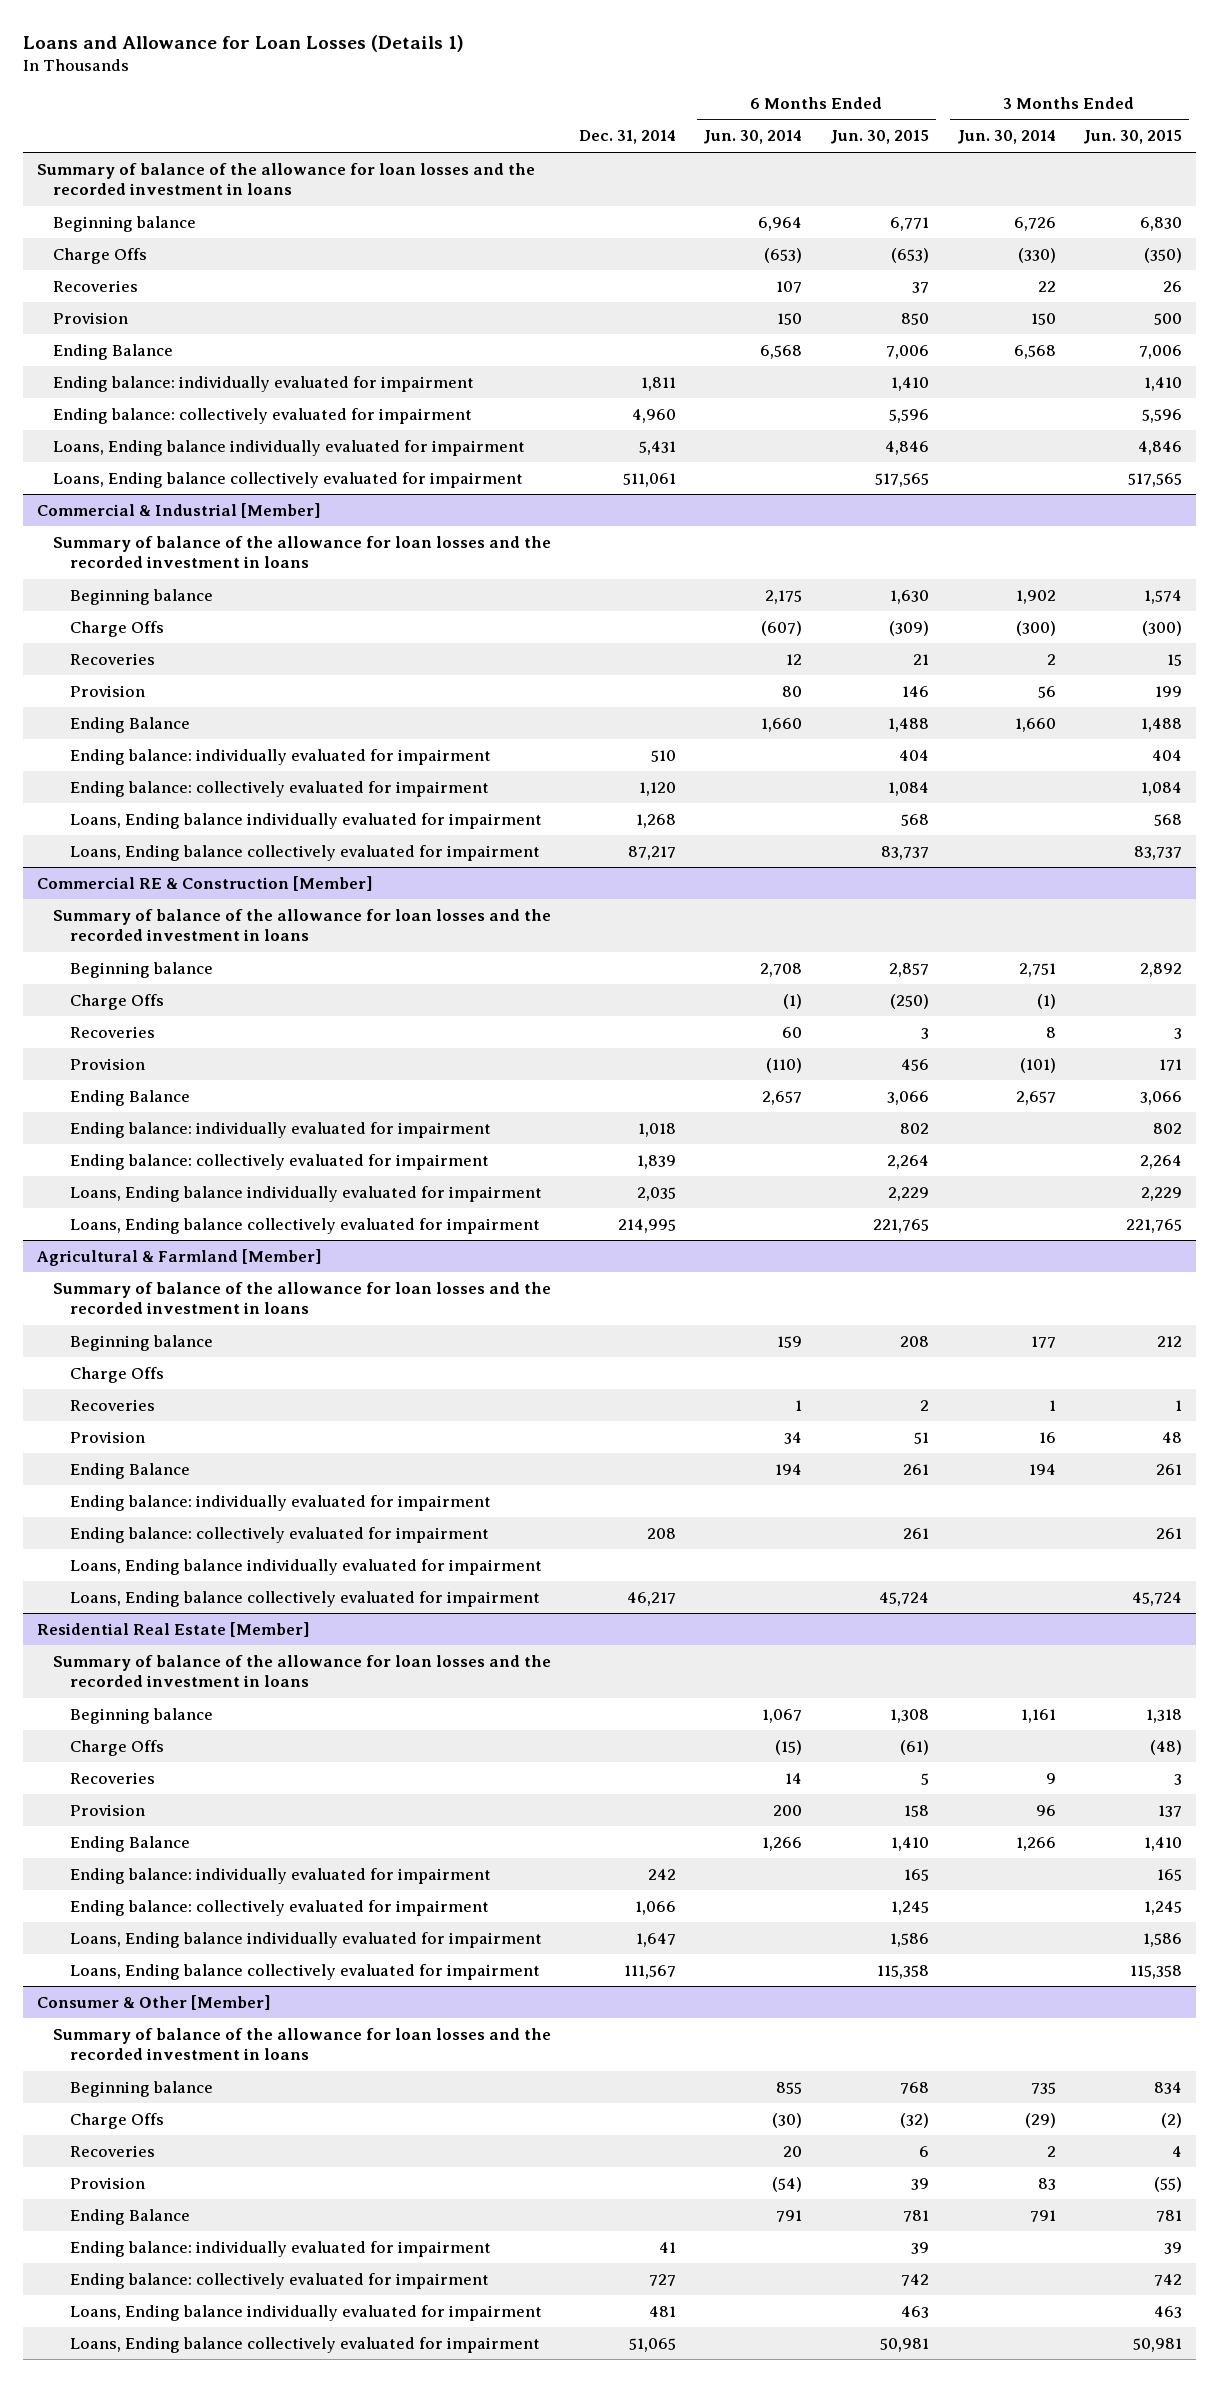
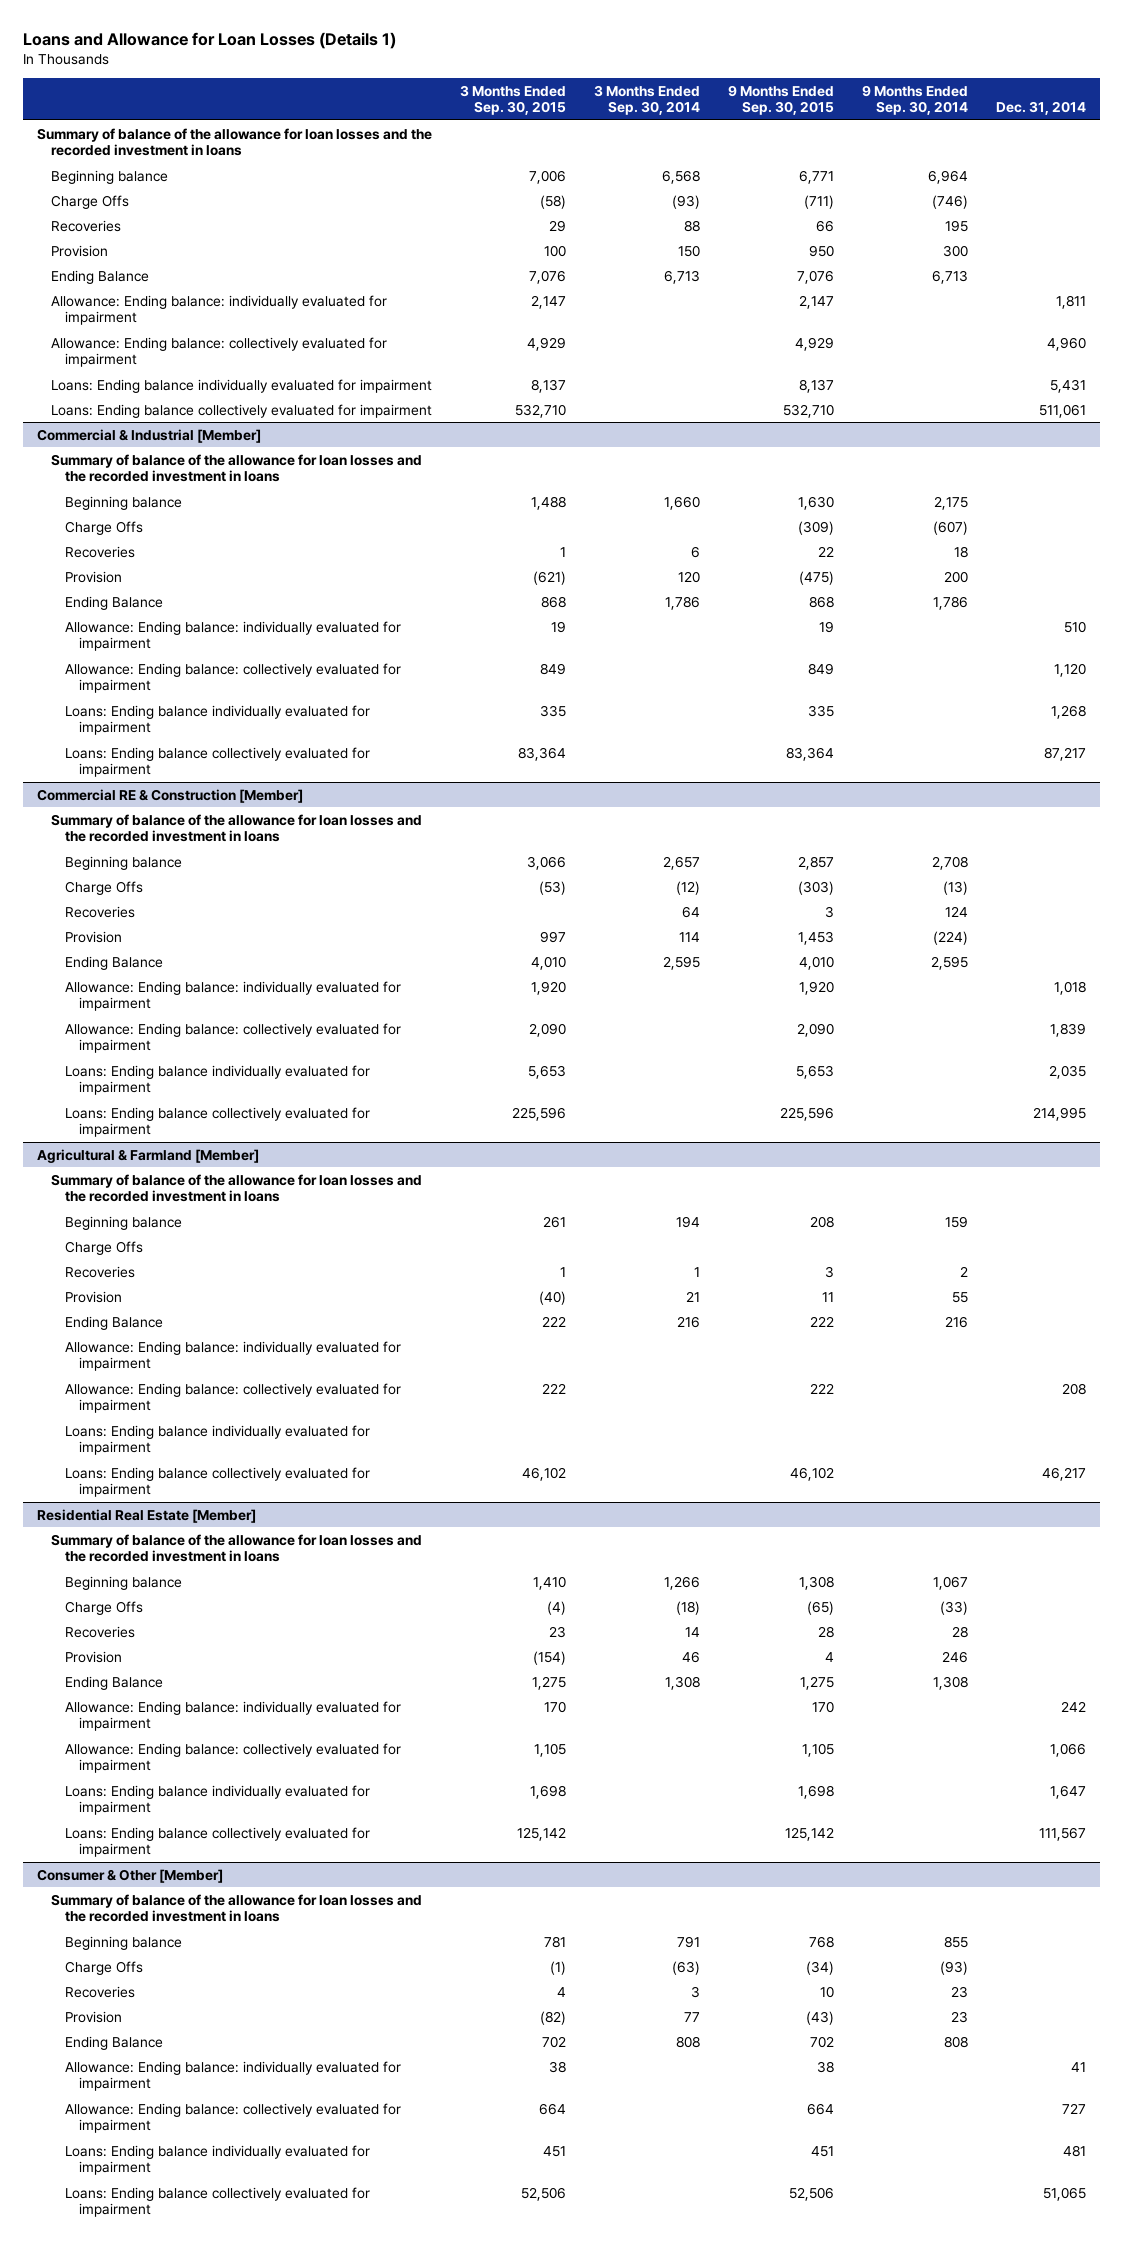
- | Dec. 31, 2014 | 6 Months Ended Jun. 30, 2014 | 6 Months Ended Jun. 30, 2015 | 3 Months Ended Jun. 30, 2014 | 3 Months Ended Jun. 30, 2015
+ | 3 Months Ended Sep. 30, 2015 | 3 Months Ended Sep. 30, 2014 | 9 Months Ended Sep. 30, 2015 | 9 Months Ended Sep. 30, 2014 | Dec. 31, 2014
- Ending balance: individually evaluated for impairment | 1,811 | | 1,410 | | 1,410
- Ending balance: collectively evaluated for impairment | 4,960 | | 5,596 | | 5,596
- Loans, Ending balance individually evaluated for impairment | 5,431 | | 4,846 | | 4,846
- Loans, Ending balance collectively evaluated for impairment | 511,061 | | 517,565 | | 517,565
+ Allowance: Ending balance: individually evaluated for impairment | 2,147 | | 2,147 | | 1,811
+ Allowance: Ending balance: collectively evaluated for impairment | 4,929 | | 4,929 | | 4,960
+ Loans: Ending balance individually evaluated for impairment | 8,137 | | 8,137 | | 5,431
+ Loans: Ending balance collectively evaluated for impairment | 532,710 | | 532,710 | | 511,061
@ Commercial & Industrial [Member]
- Ending balance: individually evaluated for impairment | 510 | | 404 | | 404
- Ending balance: collectively evaluated for impairment | 1,120 | | 1,084 | | 1,084
- Loans, Ending balance individually evaluated for impairment | 1,268 | | 568 | | 568
- Loans, Ending balance collectively evaluated for impairment | 87,217 | | 83,737 | | 83,737
+ Allowance: Ending balance: individually evaluated for impairment | 19 | | 19 | | 510
+ Allowance: Ending balance: collectively evaluated for impairment | 849 | | 849 | | 1,120
+ Loans: Ending balance individually evaluated for impairment | 335 | | 335 | | 1,268
+ Loans: Ending balance collectively evaluated for impairment | 83,364 | | 83,364 | | 87,217
@ Commercial RE & Construction [Member]
- Ending balance: individually evaluated for impairment | 1,018 | | 802 | | 802
- Ending balance: collectively evaluated for impairment | 1,839 | | 2,264 | | 2,264
- Loans, Ending balance individually evaluated for impairment | 2,035 | | 2,229 | | 2,229
- Loans, Ending balance collectively evaluated for impairment | 214,995 | | 221,765 | | 221,765
+ Allowance: Ending balance: individually evaluated for impairment | 1,920 | | 1,920 | | 1,018
+ Allowance: Ending balance: collectively evaluated for impairment | 2,090 | | 2,090 | | 1,839
+ Loans: Ending balance individually evaluated for impairment | 5,653 | | 5,653 | | 2,035
+ Loans: Ending balance collectively evaluated for impairment | 225,596 | | 225,596 | | 214,995
@ Agricultural & Farmland [Member]
- Ending balance: individually evaluated for impairment
- Ending balance: collectively evaluated for impairment | 208 | | 261 | | 261
- Loans, Ending balance individually evaluated for impairment
- Loans, Ending balance collectively evaluated for impairment | 46,217 | | 45,724 | | 45,724
+ Allowance: Ending balance: individually evaluated for impairment
+ Allowance: Ending balance: collectively evaluated for impairment | 222 | | 222 | | 208
+ Loans: Ending balance individually evaluated for impairment
+ Loans: Ending balance collectively evaluated for impairment | 46,102 | | 46,102 | | 46,217
@ Residential Real Estate [Member]
- Ending balance: individually evaluated for impairment | 242 | | 165 | | 165
- Ending balance: collectively evaluated for impairment | 1,066 | | 1,245 | | 1,245
- Loans, Ending balance individually evaluated for impairment | 1,647 | | 1,586 | | 1,586
- Loans, Ending balance collectively evaluated for impairment | 111,567 | | 115,358 | | 115,358
+ Allowance: Ending balance: individually evaluated for impairment | 170 | | 170 | | 242
+ Allowance: Ending balance: collectively evaluated for impairment | 1,105 | | 1,105 | | 1,066
+ Loans: Ending balance individually evaluated for impairment | 1,698 | | 1,698 | | 1,647
+ Loans: Ending balance collectively evaluated for impairment | 125,142 | | 125,142 | | 111,567
@ Consumer & Other [Member]
- Ending balance: individually evaluated for impairment | 41 | | 39 | | 39
- Ending balance: collectively evaluated for impairment | 727 | | 742 | | 742
- Loans, Ending balance individually evaluated for impairment | 481 | | 463 | | 463
- Loans, Ending balance collectively evaluated for impairment | 51,065 | | 50,981 | | 50,981
+ Allowance: Ending balance: individually evaluated for impairment | 38 | | 38 | | 41
+ Allowance: Ending balance: collectively evaluated for impairment | 664 | | 664 | | 727
+ Loans: Ending balance individually evaluated for impairment | 451 | | 451 | | 481
+ Loans: Ending balance collectively evaluated for impairment | 52,506 | | 52,506 | | 51,065

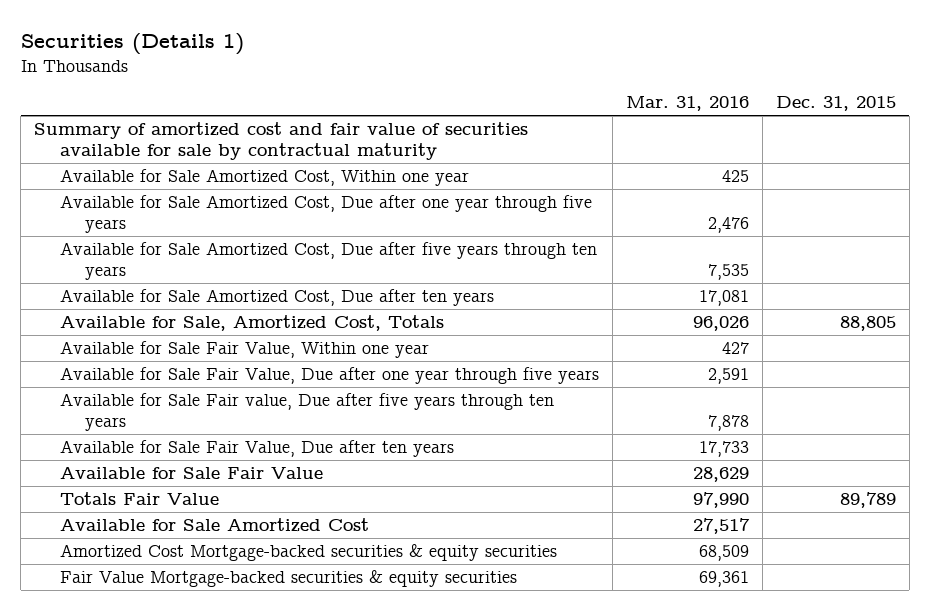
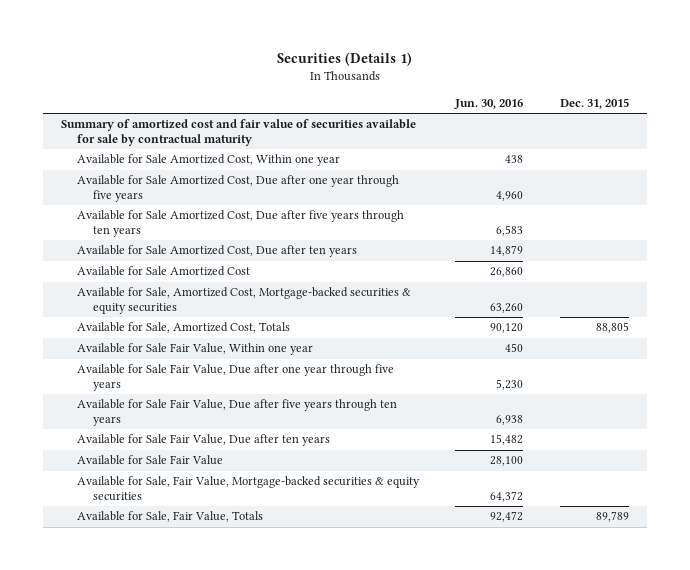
- | Mar. 31, 2016 | Dec. 31, 2015
+ | Jun. 30, 2016 | Dec. 31, 2015
moved up: Available for Sale Amortized Cost | 26,860 |
+ Available for Sale, Amortized Cost, Mortgage-backed securities & equity securities | 63,260 |
- Available for Sale Fair value, Due after five years through ten years | 7,878 |
+ Available for Sale Fair Value, Due after five years through ten years | 6,938 |
- Totals Fair Value | 97,990 | 89,789
- Amortized Cost Mortgage-backed securities & equity securities | 68,509 |
- Fair Value Mortgage-backed securities & equity securities | 69,361 |
+ Available for Sale, Fair Value, Mortgage-backed securities & equity securities | 64,372 |
+ Available for Sale, Fair Value, Totals | 92,472 | 89,789

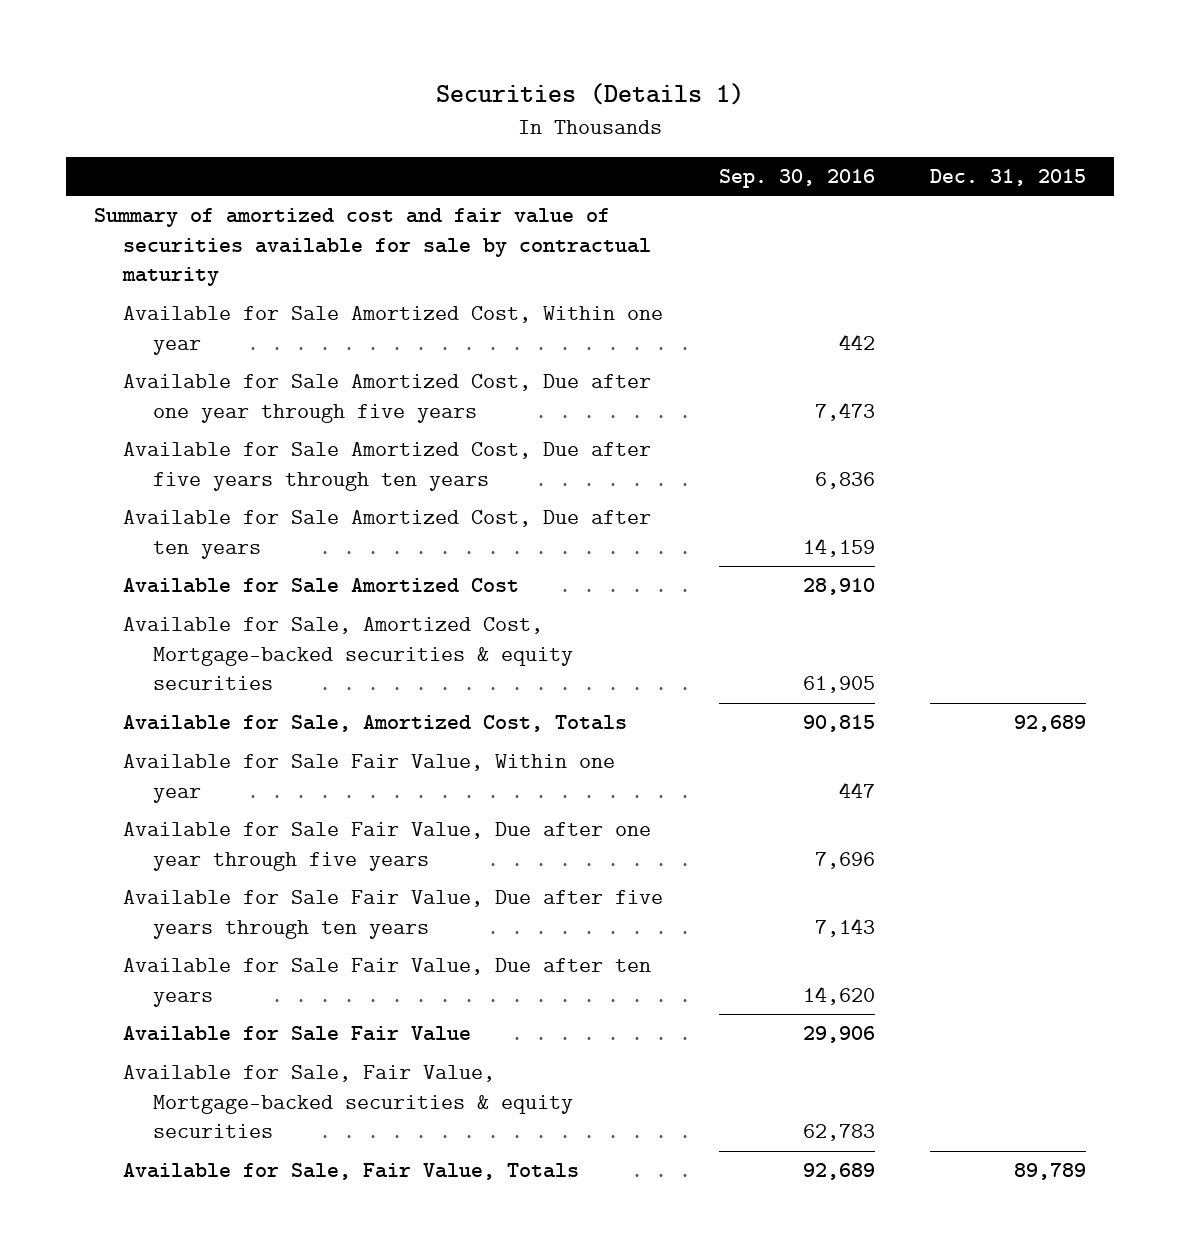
- | Jun. 30, 2016 | Dec. 31, 2015
+ | Sep. 30, 2016 | Dec. 31, 2015
- Available for Sale, Amortized Cost, Totals | 90,120 | 88,805
+ Available for Sale, Amortized Cost, Totals | 90,815 | 92,689

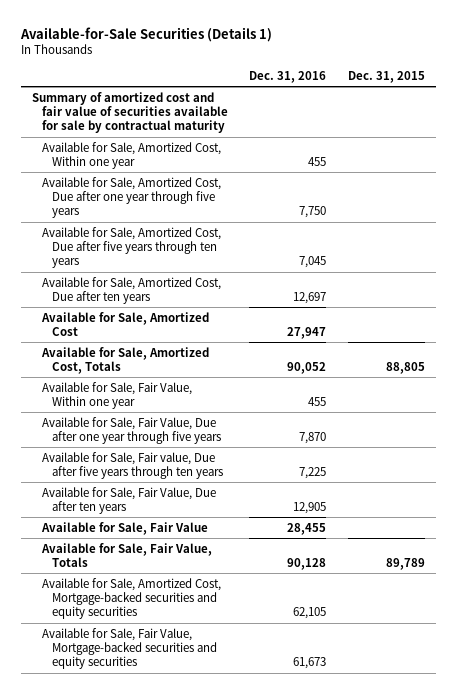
- Securities (Details 1)
+ Available-for-Sale Securities (Details 1)
- | Sep. 30, 2016 | Dec. 31, 2015
+ | Dec. 31, 2016 | Dec. 31, 2015
- Available for Sale Amortized Cost, Within one year | 442 |
- Available for Sale Amortized Cost, Due after one year through five years | 7,473 |
- Available for Sale Amortized Cost, Due after five years through ten years | 6,836 |
- Available for Sale Amortized Cost, Due after ten years | 14,159 |
- Available for Sale Amortized Cost | 28,910 |
- Available for Sale, Amortized Cost, Mortgage-backed securities & equity securities | 61,905 |
- Available for Sale, Amortized Cost, Totals | 90,815 | 92,689
- Available for Sale Fair Value, Within one year | 447 |
- Available for Sale Fair Value, Due after one year through five years | 7,696 |
- Available for Sale Fair Value, Due after five years through ten years | 7,143 |
- Available for Sale Fair Value, Due after ten years | 14,620 |
- Available for Sale Fair Value | 29,906 |
- Available for Sale, Fair Value, Mortgage-backed securities & equity securities | 62,783 |
+ Available for Sale, Amortized Cost, Within one year | 455 |
+ Available for Sale, Amortized Cost, Due after one year through five years | 7,750 |
+ Available for Sale, Amortized Cost, Due after five years through ten years | 7,045 |
+ Available for Sale, Amortized Cost, Due after ten years | 12,697 |
+ Available for Sale, Amortized Cost | 27,947 |
+ Available for Sale, Amortized Cost, Totals | 90,052 | 88,805
+ Available for Sale, Fair Value, Within one year | 455 |
+ Available for Sale, Fair Value, Due after one year through five years | 7,870 |
+ Available for Sale, Fair value, Due after five years through ten years | 7,225 |
+ Available for Sale, Fair Value, Due after ten years | 12,905 |
+ Available for Sale, Fair Value | 28,455 |
+ Available for Sale, Amortized Cost, Mortgage-backed securities and equity securities | 62,105 |
+ Available for Sale, Fair Value, Mortgage-backed securities and equity securities | 61,673 |

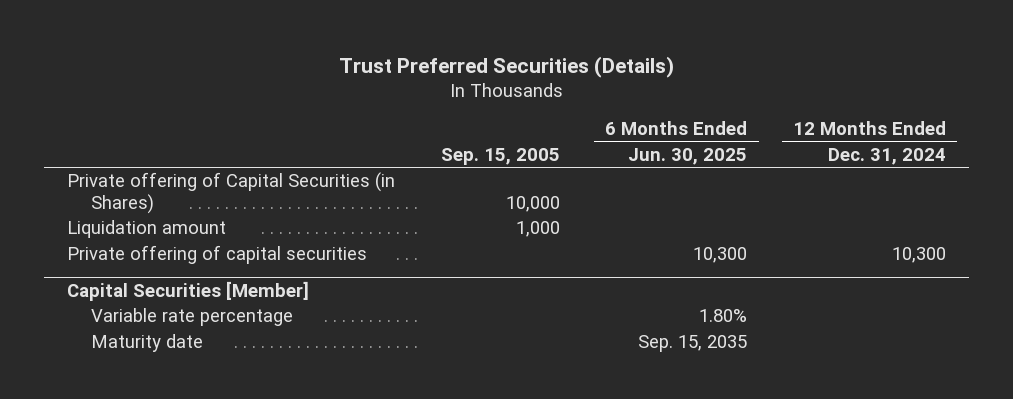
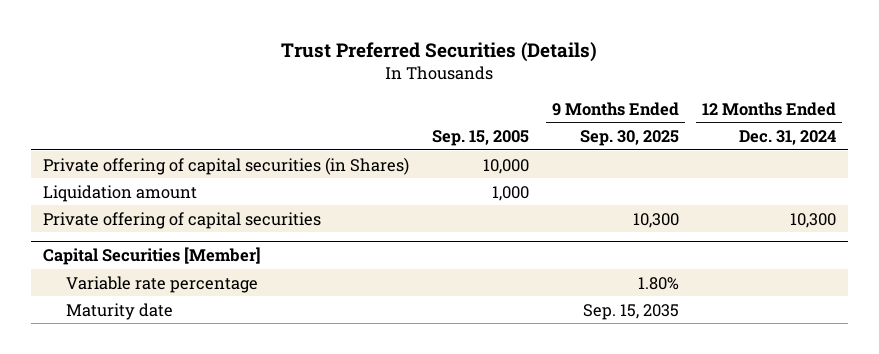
- | Sep. 15, 2005 | 6 Months Ended Jun. 30, 2025 | 12 Months Ended Dec. 31, 2024
+ | Sep. 15, 2005 | 9 Months Ended Sep. 30, 2025 | 12 Months Ended Dec. 31, 2024
- Private offering of Capital Securities (in Shares) | 10,000 | |
+ Private offering of capital securities (in Shares) | 10,000 | |

